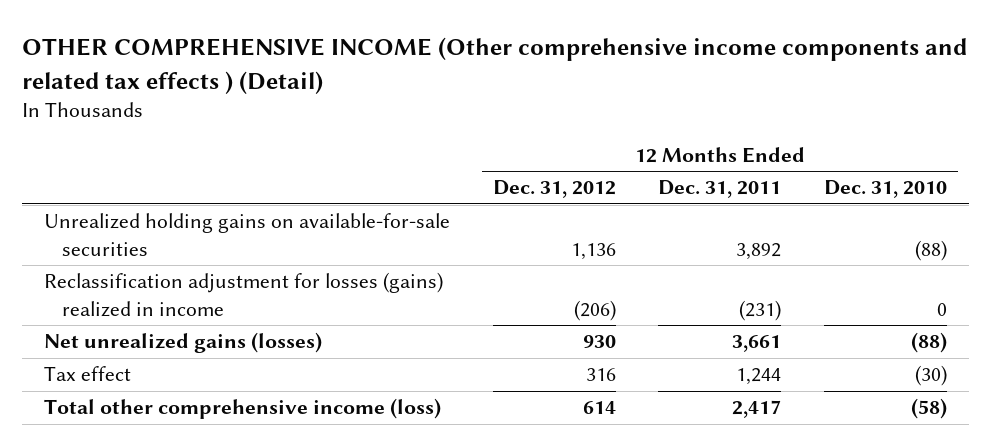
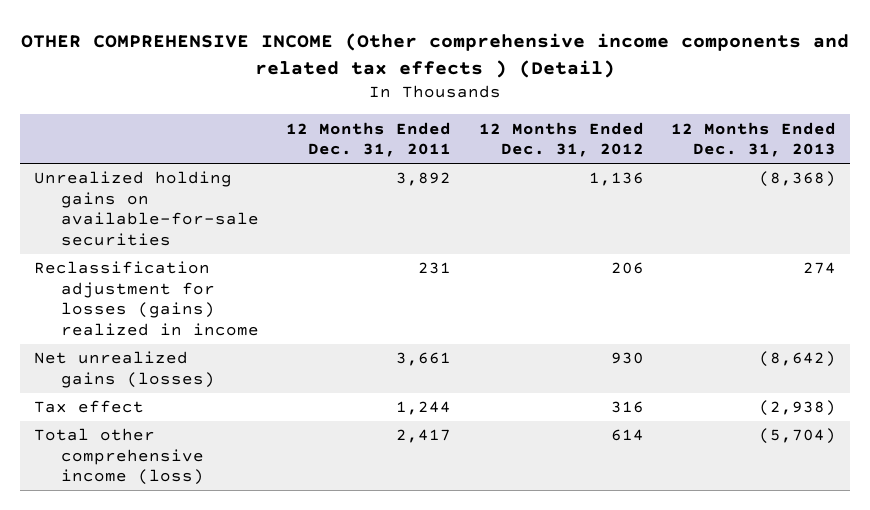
- | 12 Months Ended Dec. 31, 2012 | 12 Months Ended Dec. 31, 2011 | 12 Months Ended Dec. 31, 2010
+ | 12 Months Ended Dec. 31, 2011 | 12 Months Ended Dec. 31, 2012 | 12 Months Ended Dec. 31, 2013
- Reclassification adjustment for losses (gains) realized in income | (206) | (231) | 0
+ Reclassification adjustment for losses (gains) realized in income | 231 | 206 | 274

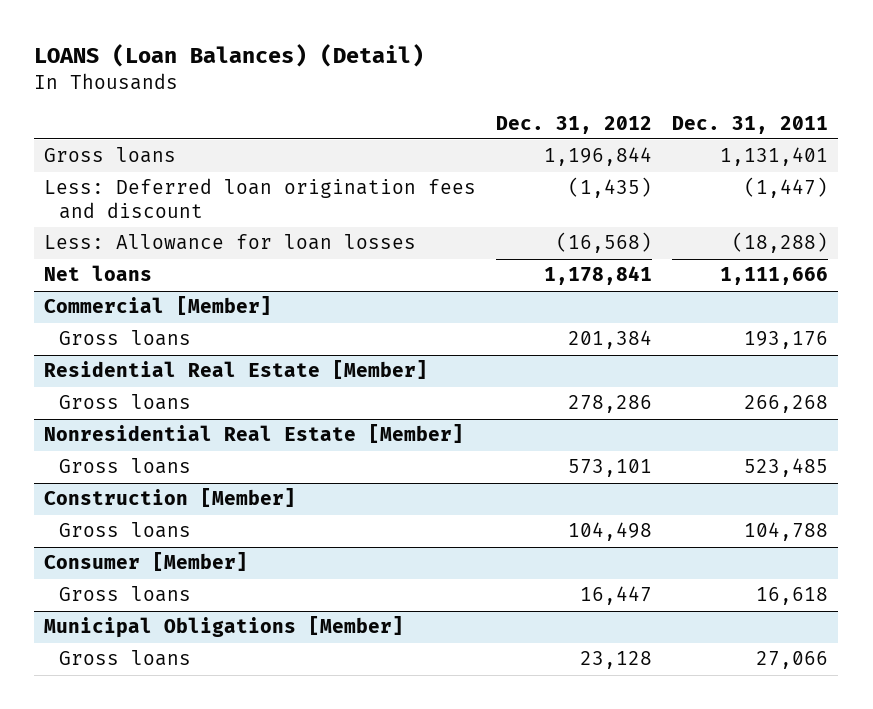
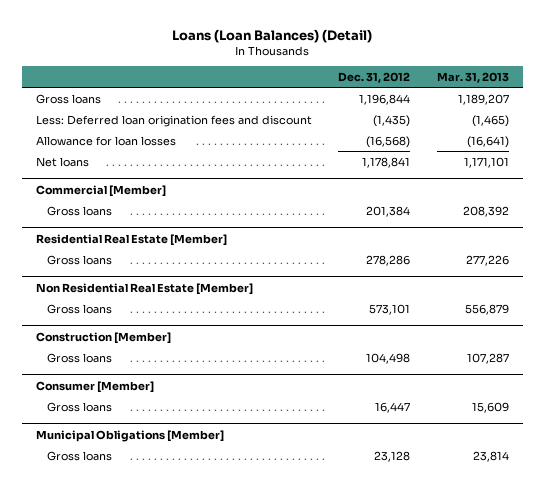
- LOANS (Loan Balances) (Detail)
+ Loans (Loan Balances) (Detail)
- | Dec. 31, 2012 | Dec. 31, 2011
+ | Dec. 31, 2012 | Mar. 31, 2013
- Less: Allowance for loan losses | (16,568) | (18,288)
+ Allowance for loan losses | (16,568) | (16,641)
- Nonresidential Real Estate [Member]
+ Non Residential Real Estate [Member]

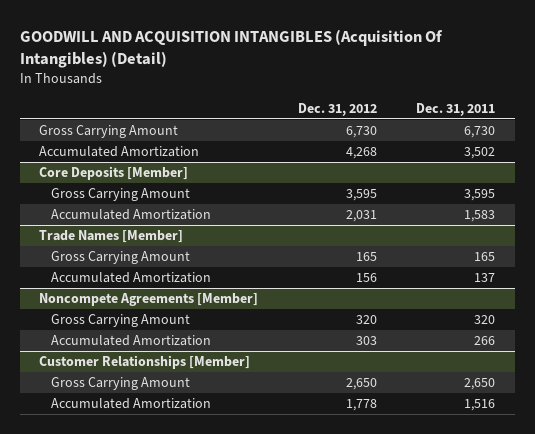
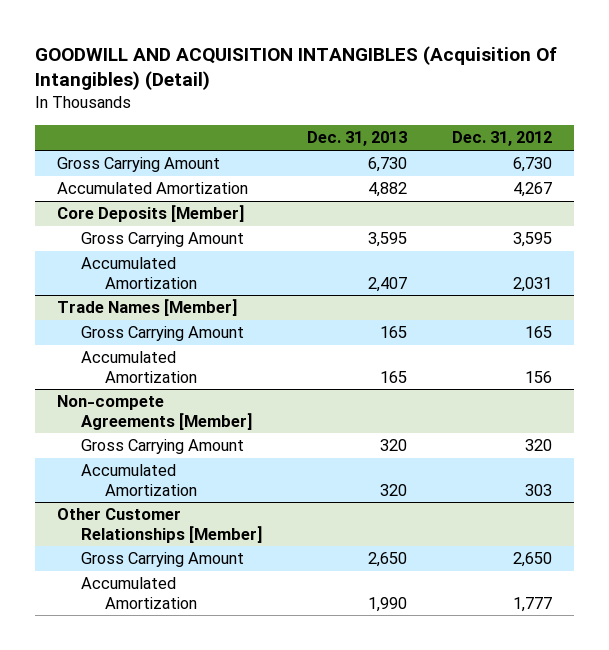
- | Dec. 31, 2012 | Dec. 31, 2011
+ | Dec. 31, 2013 | Dec. 31, 2012
- Accumulated Amortization | 4,268 | 3,502
+ Accumulated Amortization | 4,882 | 4,267
- Noncompete Agreements [Member]
+ Non-compete Agreements [Member]
- Customer Relationships [Member]
+ Other Customer Relationships [Member]
- Accumulated Amortization | 1,778 | 1,516
+ Accumulated Amortization | 1,990 | 1,777

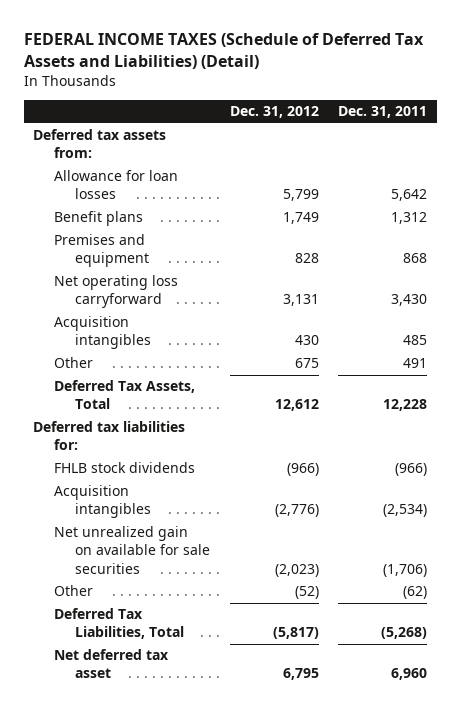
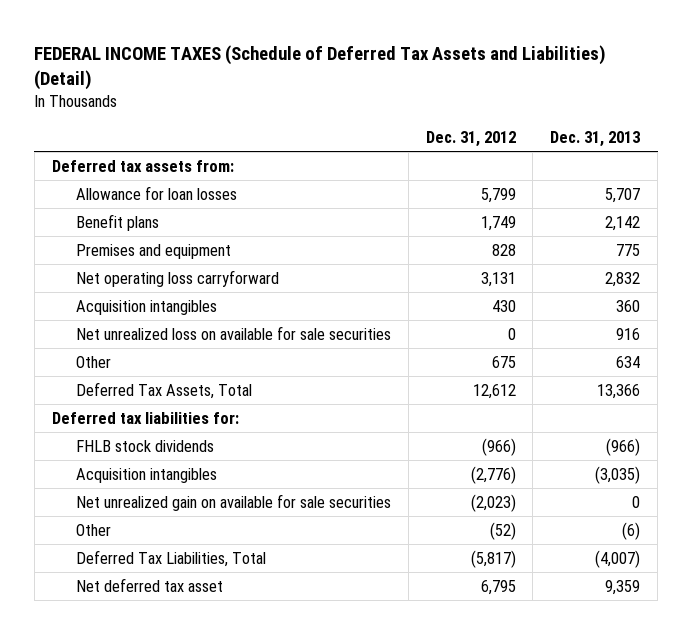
- | Dec. 31, 2012 | Dec. 31, 2011
+ | Dec. 31, 2012 | Dec. 31, 2013
+ Net unrealized loss on available for sale securities | 0 | 916

